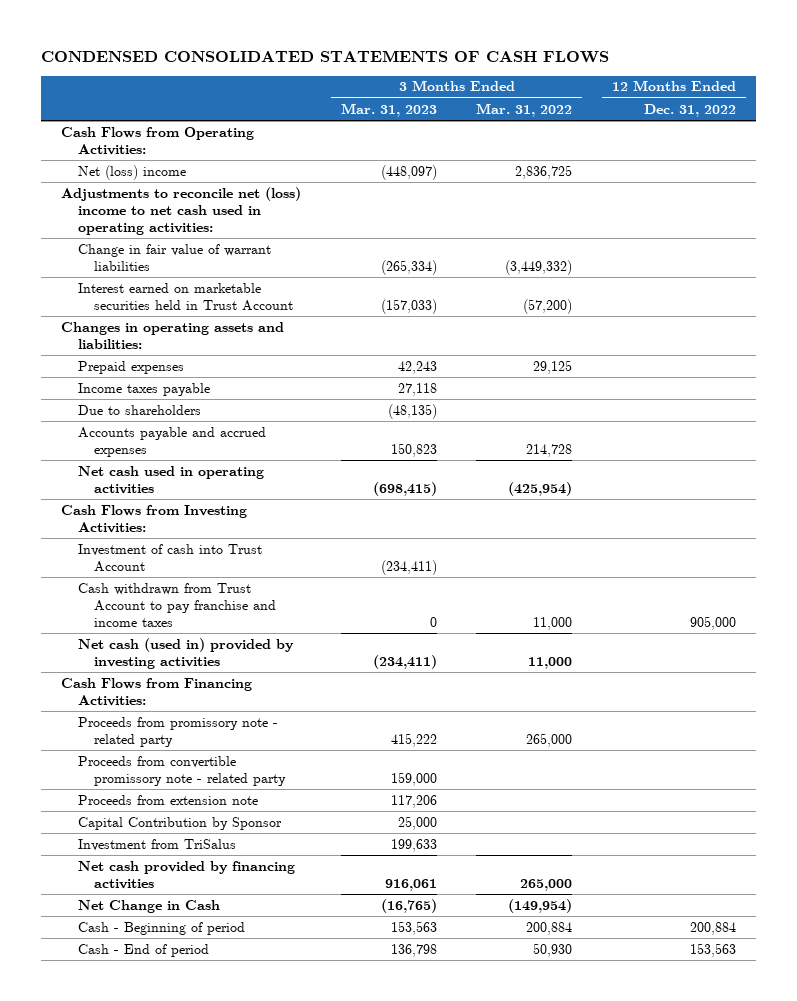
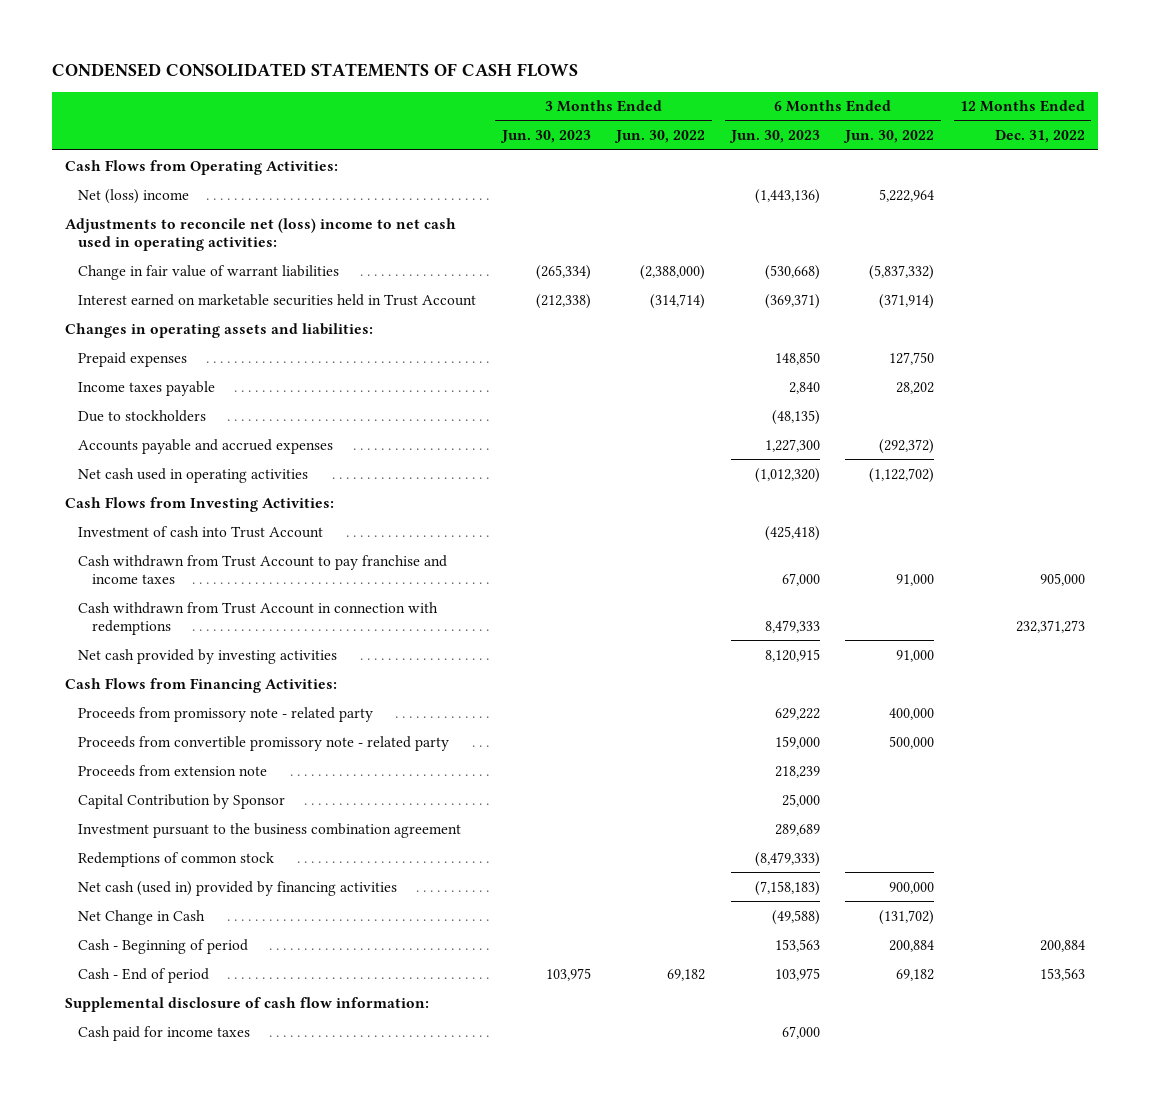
- | 3 Months Ended Mar. 31, 2023 | 3 Months Ended Mar. 31, 2022 | 12 Months Ended Dec. 31, 2022
+ | 3 Months Ended Jun. 30, 2023 | 3 Months Ended Jun. 30, 2022 | 6 Months Ended Jun. 30, 2023 | 6 Months Ended Jun. 30, 2022 | 12 Months Ended Dec. 31, 2022
- Due to shareholders | (48,135) | |
+ Due to stockholders | | | (48,135) | |
- Net cash (used in) provided by investing activities | (234,411) | 11,000 |
+ Cash withdrawn from Trust Account in connection with redemptions | | | 8,479,333 | | 232,371,273
+ Net cash provided by investing activities | | | 8,120,915 | 91,000 |
- Investment from TriSalus | 199,633 | |
- Net cash provided by financing activities | 916,061 | 265,000 |
+ Investment pursuant to the business combination agreement | | | 289,689 | |
+ Redemptions of common stock | | | (8,479,333) | |
+ Net cash (used in) provided by financing activities | | | (7,158,183) | 900,000 |
+ Supplemental disclosure of cash flow information:
+ Cash paid for income taxes | | | 67,000 | |

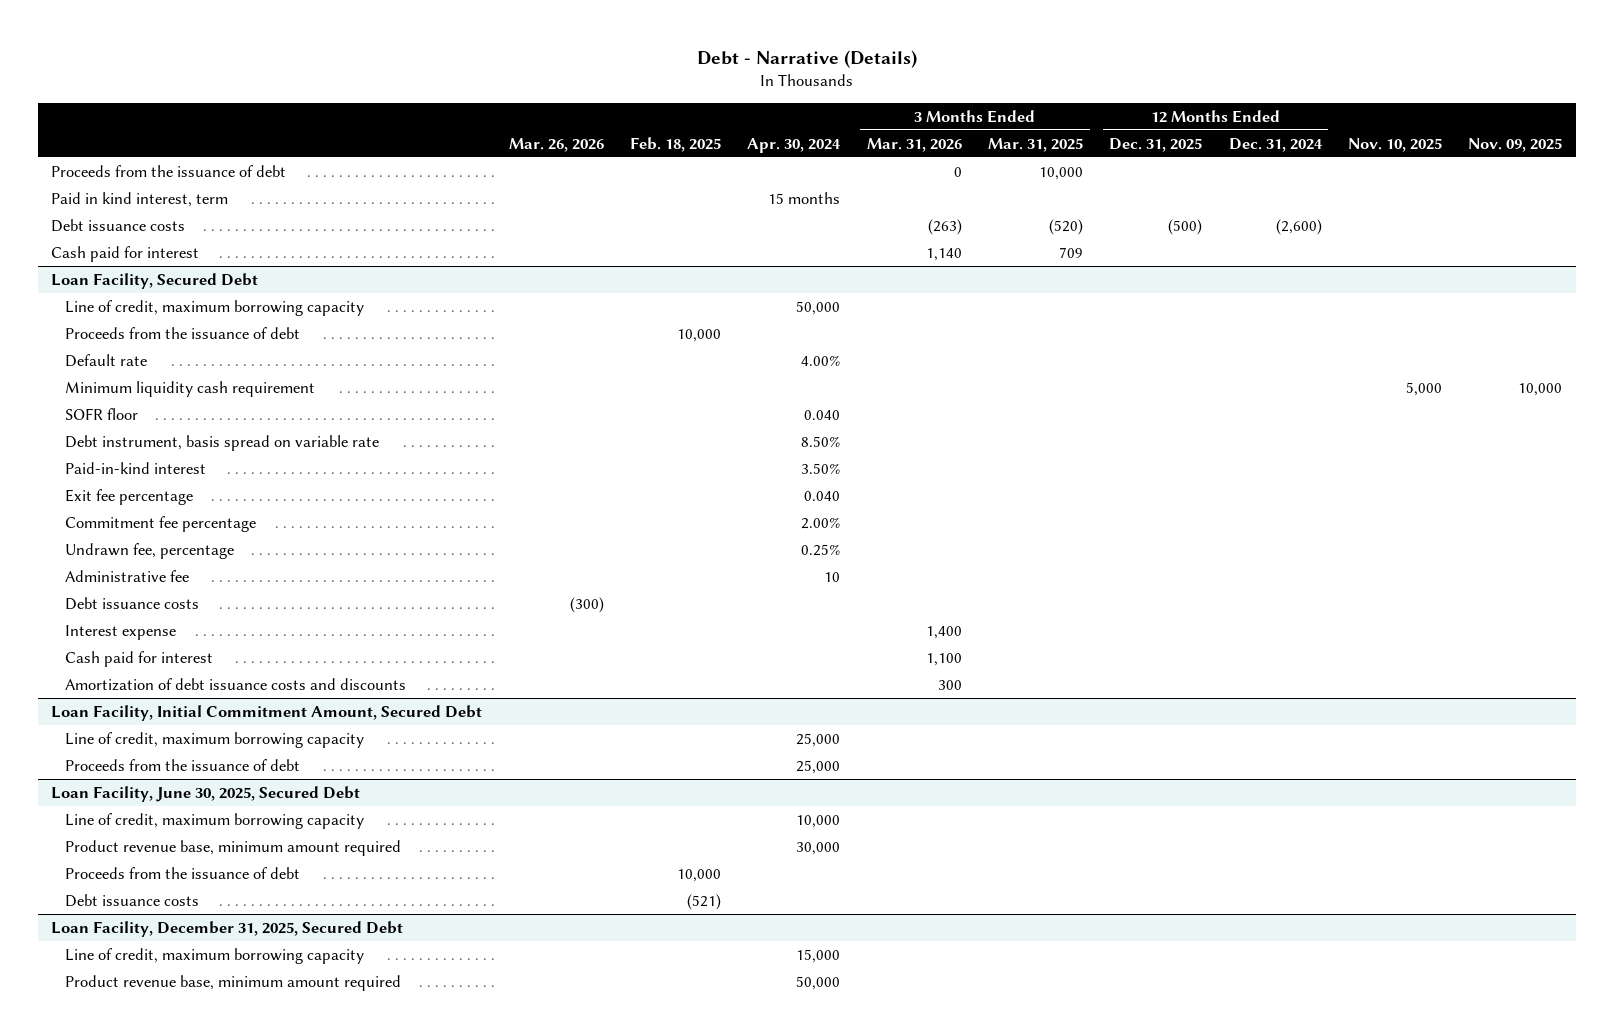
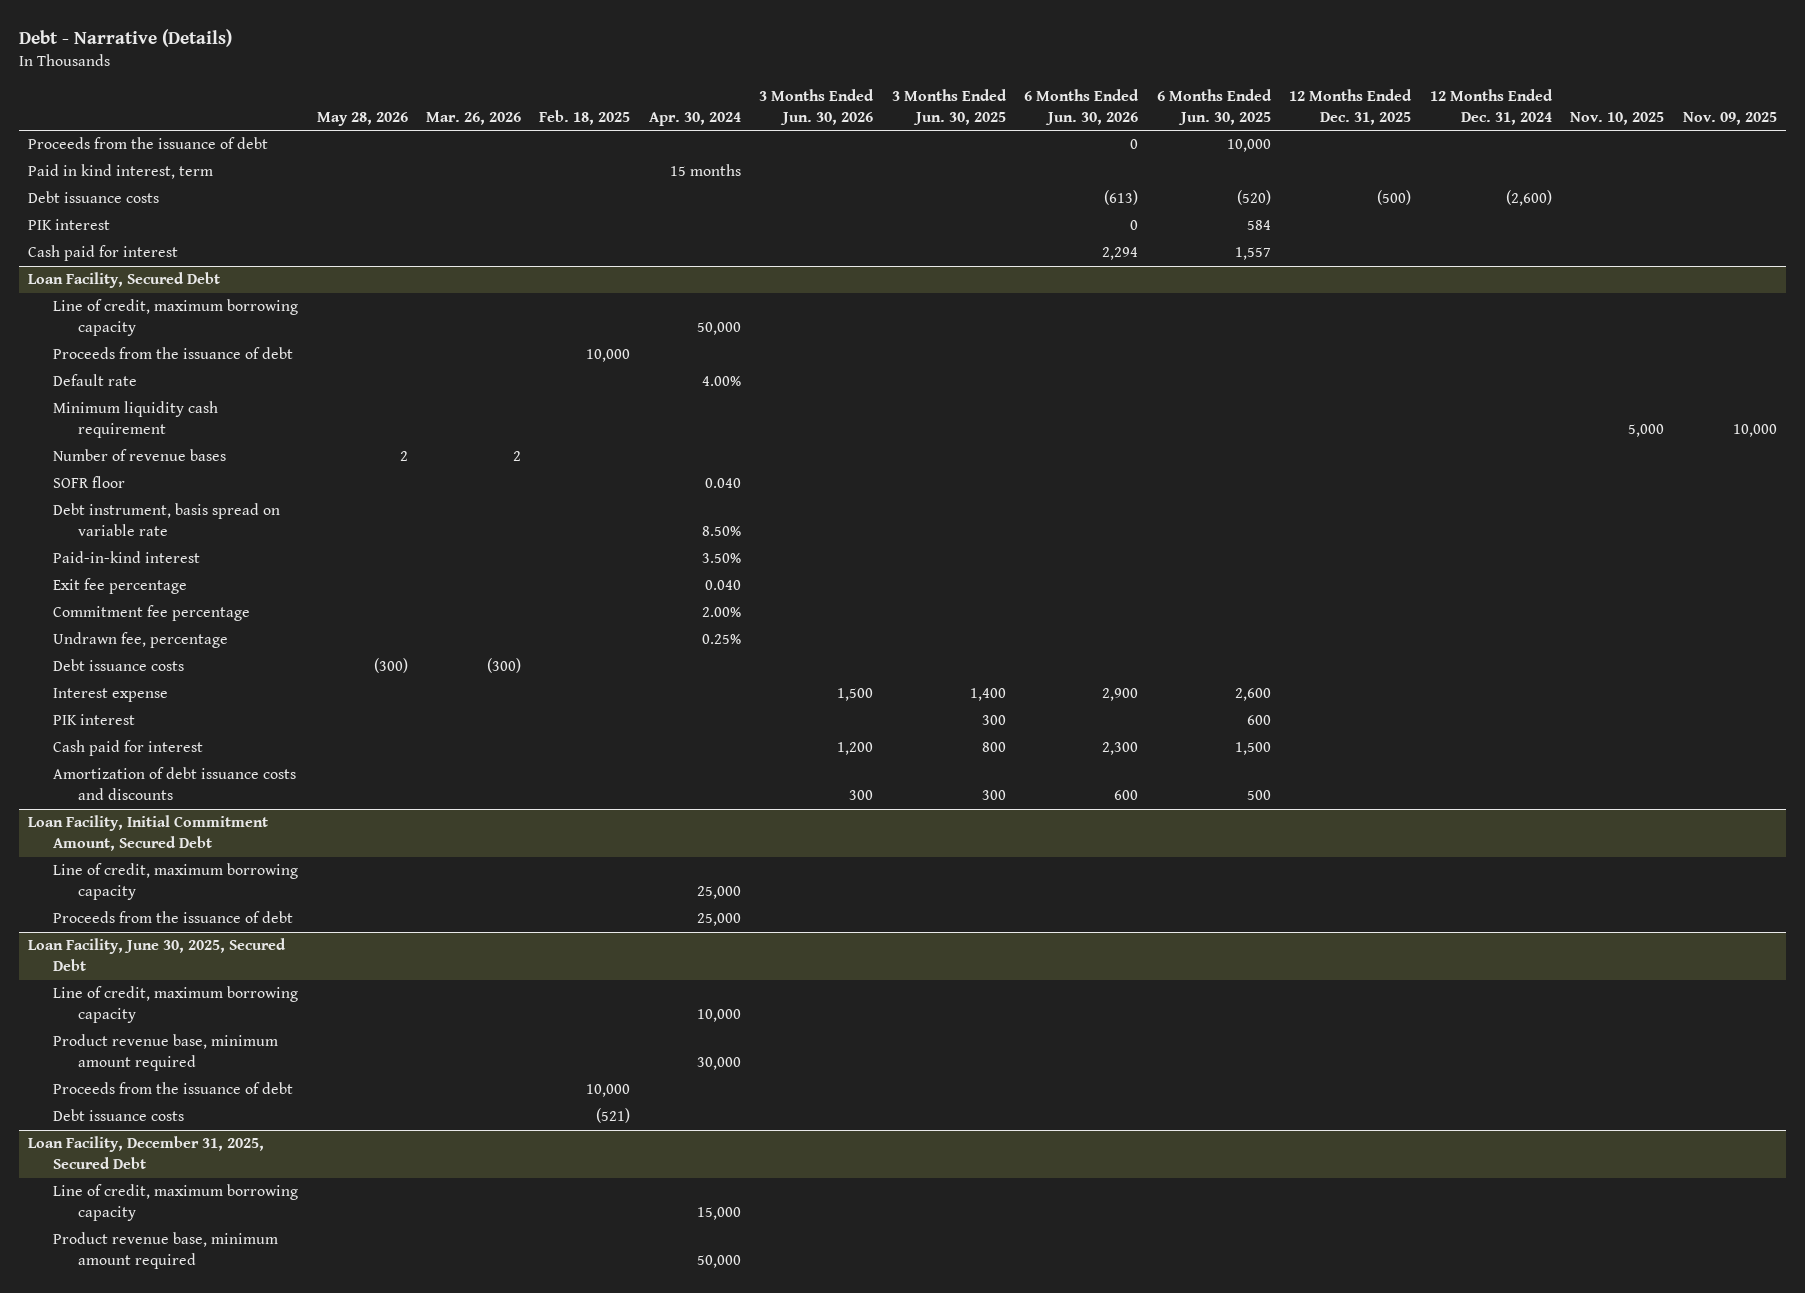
- | Mar. 26, 2026 | Feb. 18, 2025 | Apr. 30, 2024 | 3 Months Ended Mar. 31, 2026 | 3 Months Ended Mar. 31, 2025 | 12 Months Ended Dec. 31, 2025 | 12 Months Ended Dec. 31, 2024 | Nov. 10, 2025 | Nov. 09, 2025
+ | May 28, 2026 | Mar. 26, 2026 | Feb. 18, 2025 | Apr. 30, 2024 | 3 Months Ended Jun. 30, 2026 | 3 Months Ended Jun. 30, 2025 | 6 Months Ended Jun. 30, 2026 | 6 Months Ended Jun. 30, 2025 | 12 Months Ended Dec. 31, 2025 | 12 Months Ended Dec. 31, 2024 | Nov. 10, 2025 | Nov. 09, 2025
+ PIK interest | | | | | | | 0 | 584 | | | |
@ Loan Facility, Secured Debt
+ Number of revenue bases | 2 | 2 | | | | | | | | | |
- Administrative fee | | | 10 | | | | | |
+ PIK interest | | | | | | 300 | | 600 | | | |

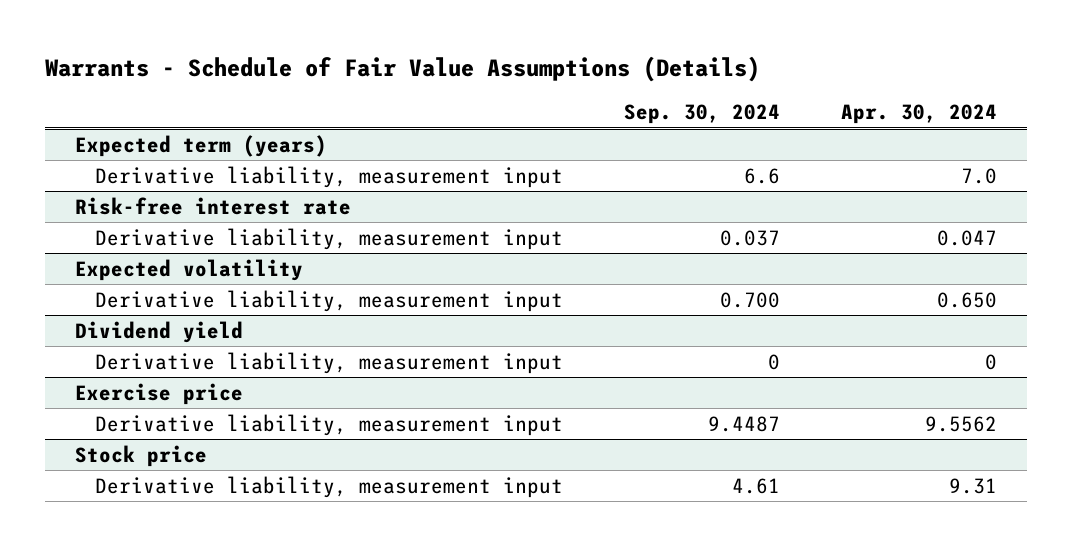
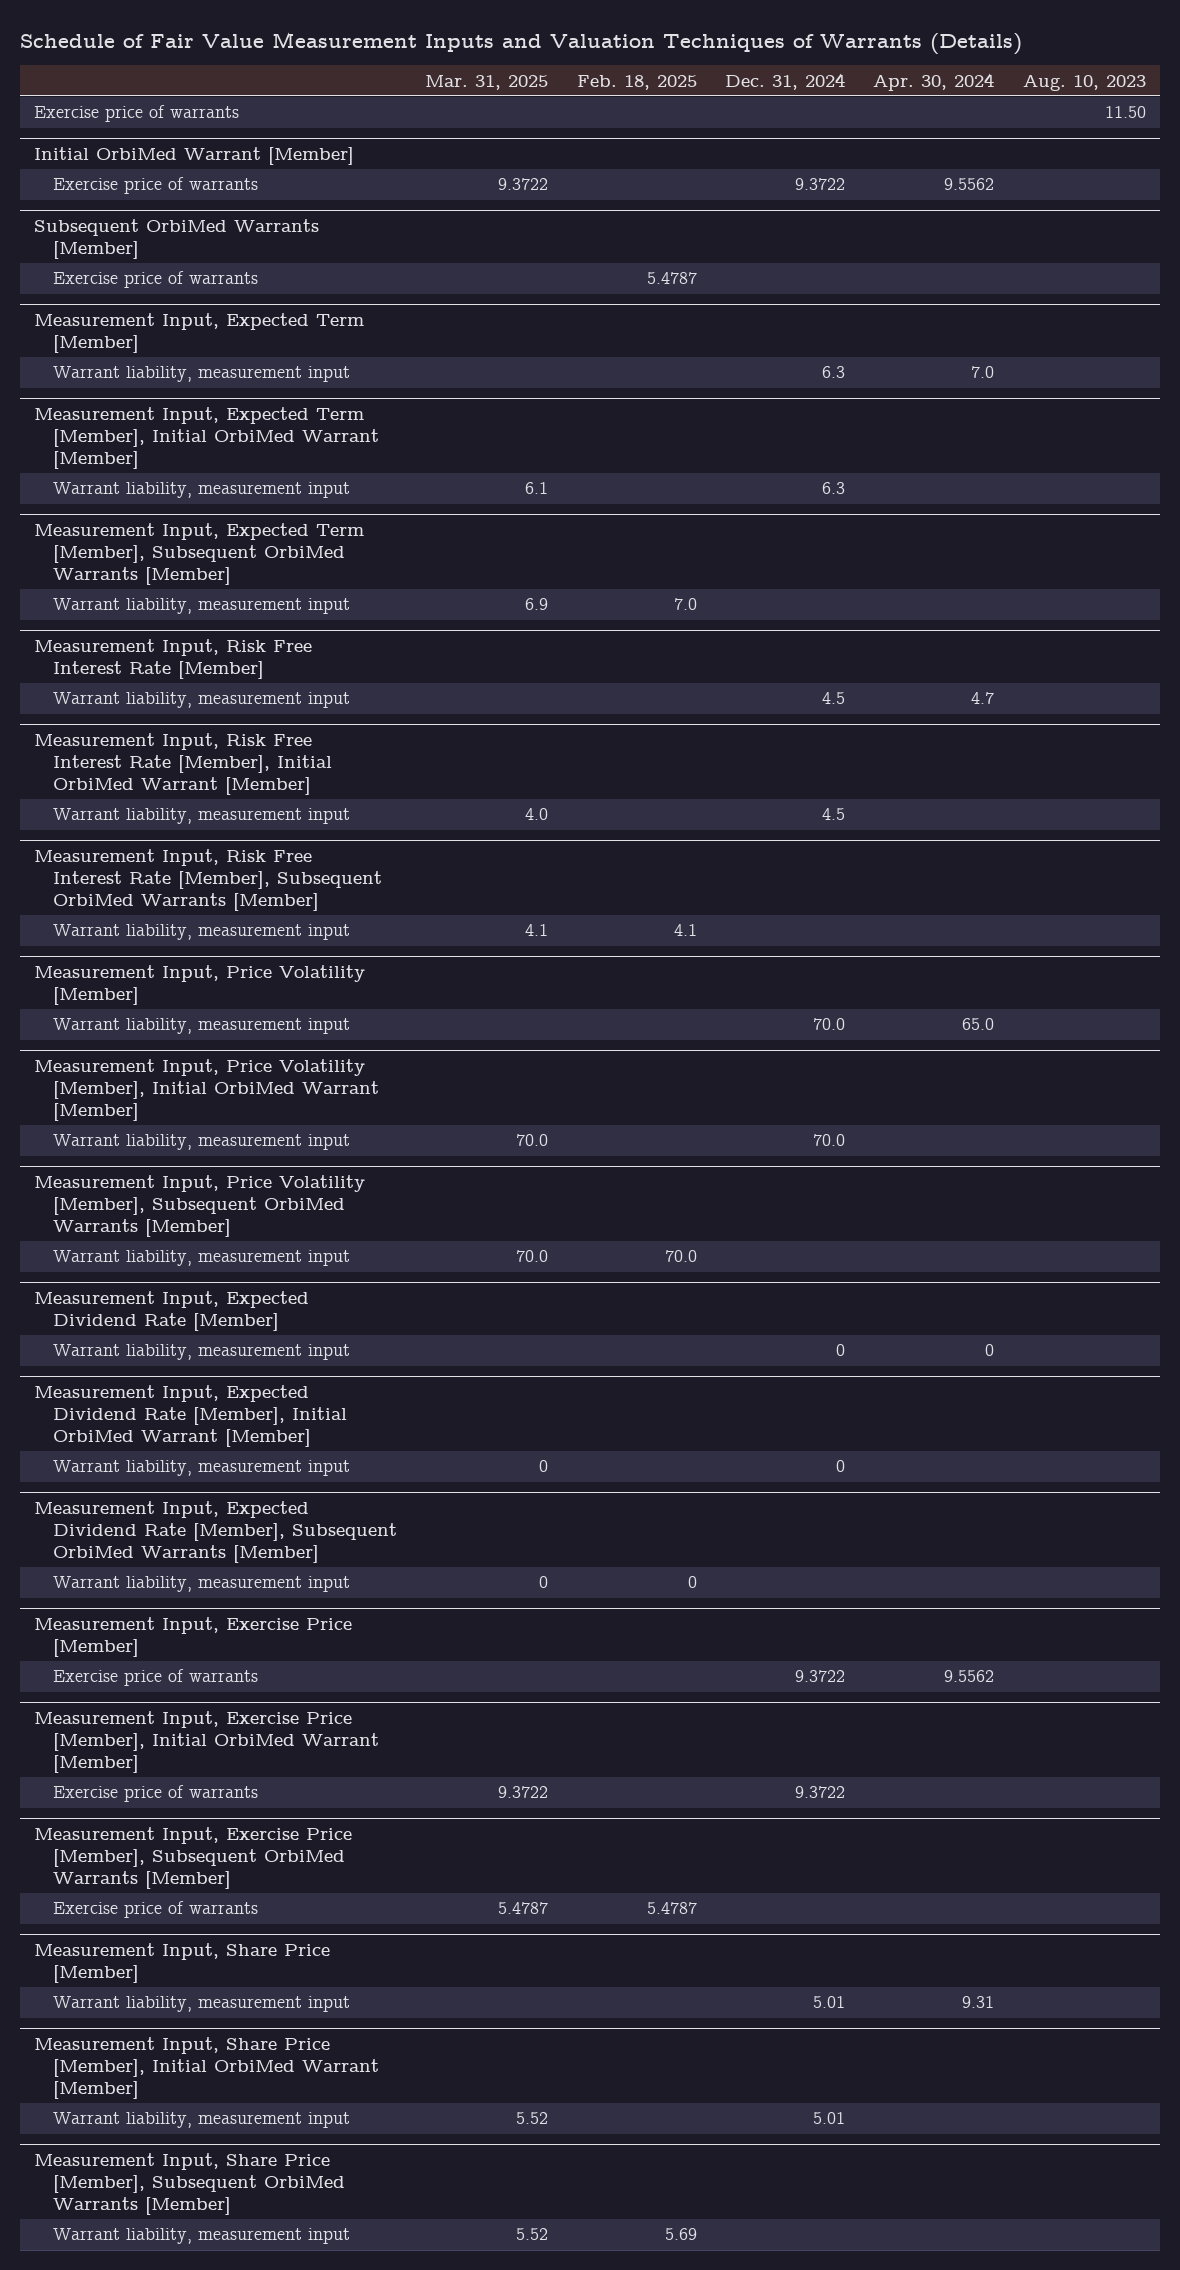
- Warrants - Schedule of Fair Value Assumptions (Details)
+ Schedule of Fair Value Measurement Inputs and Valuation Techniques of Warrants (Details)
- | Sep. 30, 2024 | Apr. 30, 2024
+ | Mar. 31, 2025 | Feb. 18, 2025 | Dec. 31, 2024 | Apr. 30, 2024 | Aug. 10, 2023
- Expected term (years)
- Derivative liability, measurement input | 6.6 | 7.0
- Risk-free interest rate
- Derivative liability, measurement input | 0.037 | 0.047
- Expected volatility
- Derivative liability, measurement input | 0.700 | 0.650
- Dividend yield
- Derivative liability, measurement input | 0 | 0
- Exercise price
- Derivative liability, measurement input | 9.4487 | 9.5562
- Stock price
- Derivative liability, measurement input | 4.61 | 9.31
+ Exercise price of warrants | | | | | 11.50
+ Initial OrbiMed Warrant [Member]
+ Exercise price of warrants | 9.3722 | | 9.3722 | 9.5562 |
+ Subsequent OrbiMed Warrants [Member]
+ Exercise price of warrants | | 5.4787 | | |
+ Measurement Input, Expected Term [Member]
+ Warrant liability, measurement input | | | 6.3 | 7.0 |
+ Measurement Input, Expected Term [Member], Initial OrbiMed Warrant [Member]
+ Warrant liability, measurement input | 6.1 | | 6.3 | |
+ Measurement Input, Expected Term [Member], Subsequent OrbiMed Warrants [Member]
+ Warrant liability, measurement input | 6.9 | 7.0 | | |
+ Measurement Input, Risk Free Interest Rate [Member]
+ Warrant liability, measurement input | | | 4.5 | 4.7 |
+ Measurement Input, Risk Free Interest Rate [Member], Initial OrbiMed Warrant [Member]
+ Warrant liability, measurement input | 4.0 | | 4.5 | |
+ Measurement Input, Risk Free Interest Rate [Member], Subsequent OrbiMed Warrants [Member]
+ Warrant liability, measurement input | 4.1 | 4.1 | | |
+ Measurement Input, Price Volatility [Member]
+ Warrant liability, measurement input | | | 70.0 | 65.0 |
+ Measurement Input, Price Volatility [Member], Initial OrbiMed Warrant [Member]
+ Warrant liability, measurement input | 70.0 | | 70.0 | |
+ Measurement Input, Price Volatility [Member], Subsequent OrbiMed Warrants [Member]
+ Warrant liability, measurement input | 70.0 | 70.0 | | |
+ Measurement Input, Expected Dividend Rate [Member]
+ Warrant liability, measurement input | | | 0 | 0 |
+ Measurement Input, Expected Dividend Rate [Member], Initial OrbiMed Warrant [Member]
+ Warrant liability, measurement input | 0 | | 0 | |
+ Measurement Input, Expected Dividend Rate [Member], Subsequent OrbiMed Warrants [Member]
+ Warrant liability, measurement input | 0 | 0 | | |
+ Measurement Input, Exercise Price [Member]
+ Exercise price of warrants | | | 9.3722 | 9.5562 |
+ Measurement Input, Exercise Price [Member], Initial OrbiMed Warrant [Member]
+ Exercise price of warrants | 9.3722 | | 9.3722 | |
+ Measurement Input, Exercise Price [Member], Subsequent OrbiMed Warrants [Member]
+ Exercise price of warrants | 5.4787 | 5.4787 | | |
+ Measurement Input, Share Price [Member]
+ Warrant liability, measurement input | | | 5.01 | 9.31 |
+ Measurement Input, Share Price [Member], Initial OrbiMed Warrant [Member]
+ Warrant liability, measurement input | 5.52 | | 5.01 | |
+ Measurement Input, Share Price [Member], Subsequent OrbiMed Warrants [Member]
+ Warrant liability, measurement input | 5.52 | 5.69 | | |

